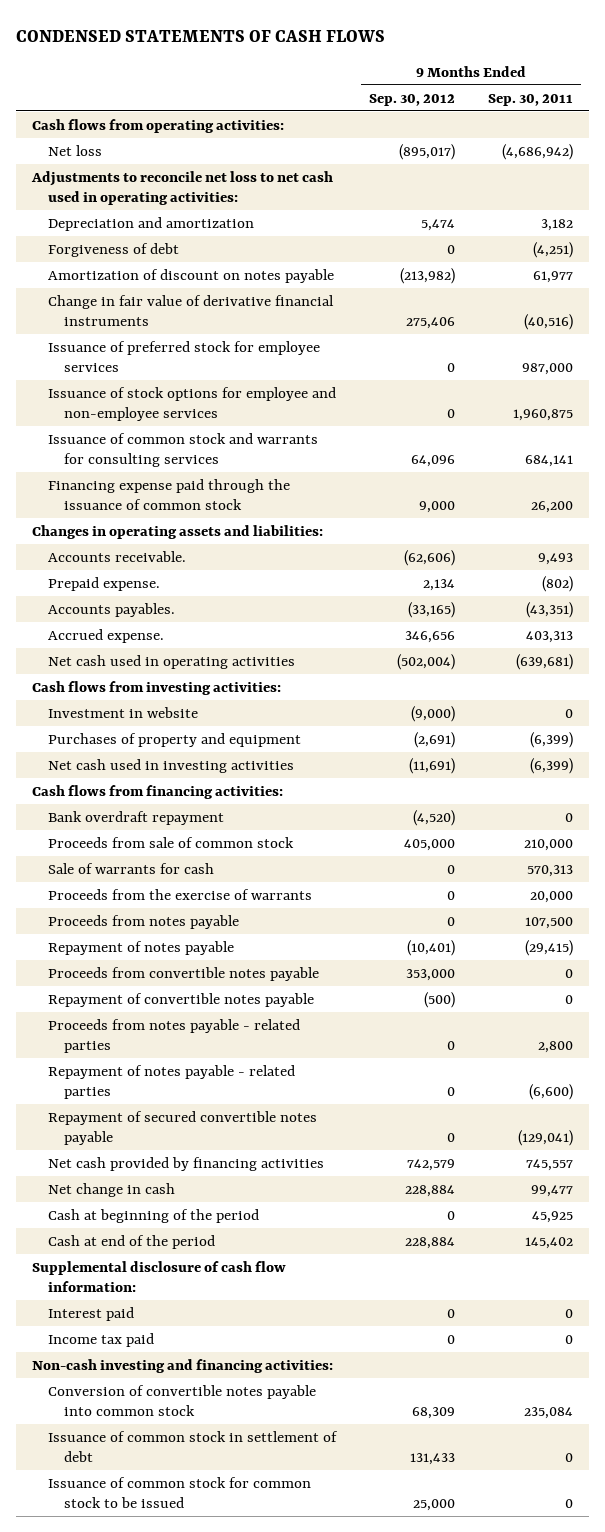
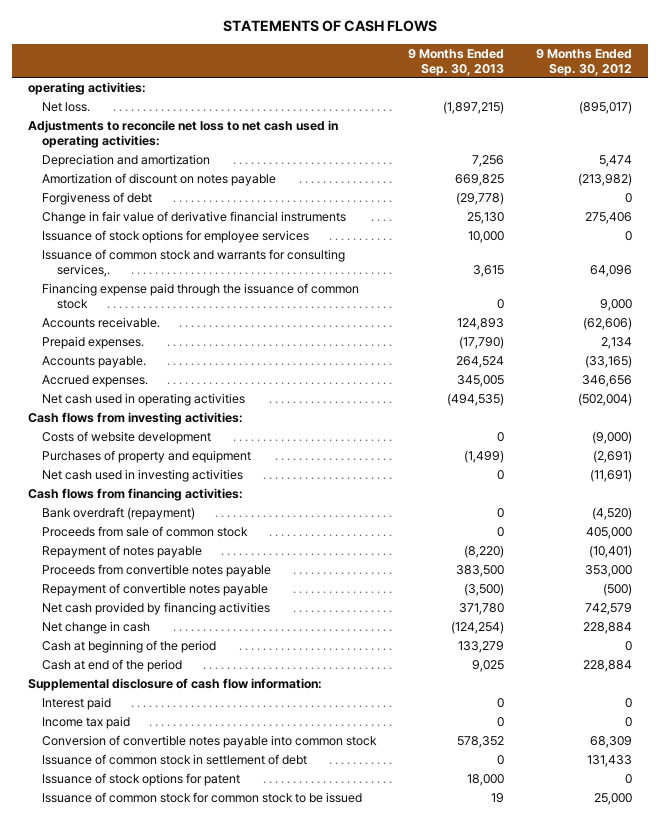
- CONDENSED STATEMENTS OF CASH FLOWS
+ STATEMENTS OF CASH FLOWS
- | 9 Months Ended Sep. 30, 2012 | 9 Months Ended Sep. 30, 2011
+ | 9 Months Ended Sep. 30, 2013 | 9 Months Ended Sep. 30, 2012
- Cash flows from operating activities:
- Net loss | (895,017) | (4,686,942)
+ operating activities:
+ Net loss. | (1,897,215) | (895,017)
moved down: Forgiveness of debt | (29,778) | 0
- Issuance of preferred stock for employee services | 0 | 987,000
- Issuance of stock options for employee and non-employee services | 0 | 1,960,875
- Issuance of common stock and warrants for consulting services | 64,096 | 684,141
+ Issuance of stock options for employee services | 10,000 | 0
+ Issuance of common stock and warrants for consulting services,. | 3,615 | 64,096
- Changes in operating assets and liabilities:
- Prepaid expense. | 2,134 | (802)
- Accounts payables. | (33,165) | (43,351)
- Accrued expense. | 346,656 | 403,313
+ Prepaid expenses. | (17,790) | 2,134
+ Accounts payable. | 264,524 | (33,165)
+ Accrued expenses. | 345,005 | 346,656
- Investment in website | (9,000) | 0
+ Costs of website development | 0 | (9,000)
- Bank overdraft repayment | (4,520) | 0
+ Bank overdraft (repayment) | 0 | (4,520)
- Sale of warrants for cash | 0 | 570,313
- Proceeds from the exercise of warrants | 0 | 20,000
- Proceeds from notes payable | 0 | 107,500
- Proceeds from notes payable - related parties | 0 | 2,800
- Repayment of notes payable - related parties | 0 | (6,600)
- Repayment of secured convertible notes payable | 0 | (129,041)
- Non-cash investing and financing activities:
+ Issuance of stock options for patent | 18,000 | 0

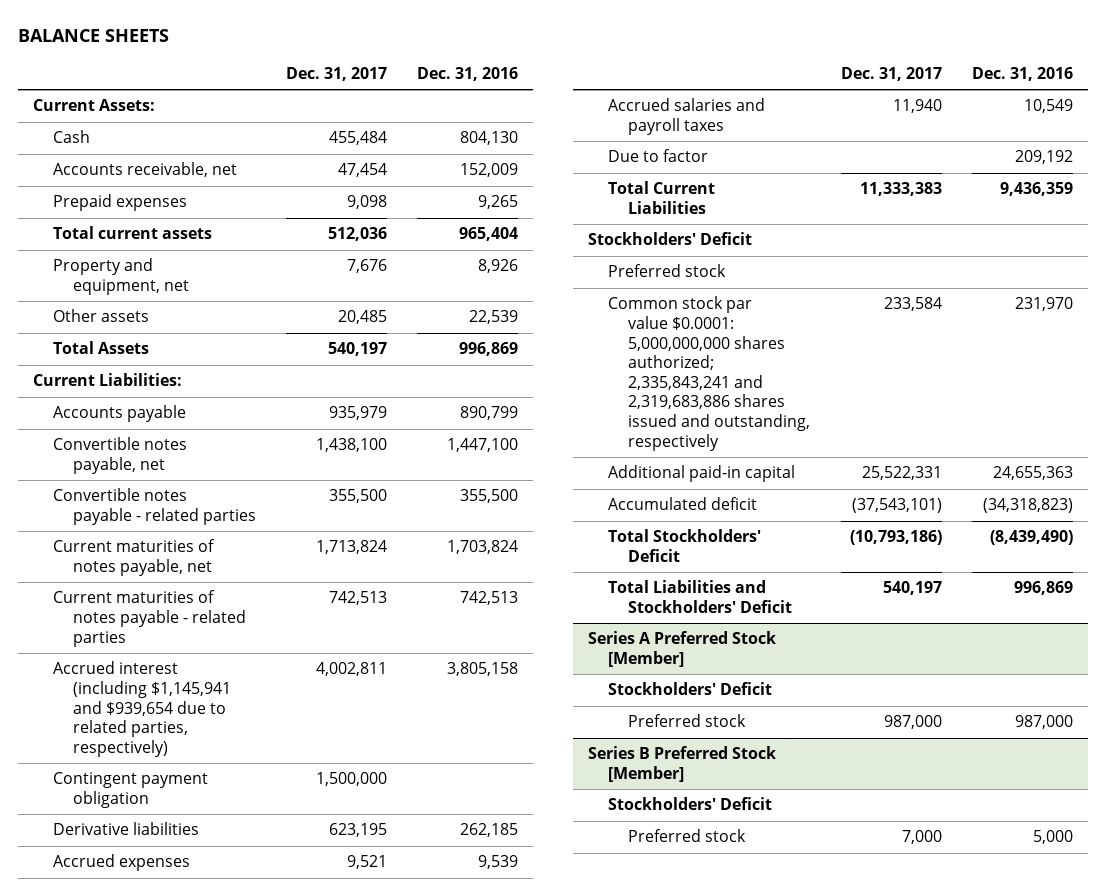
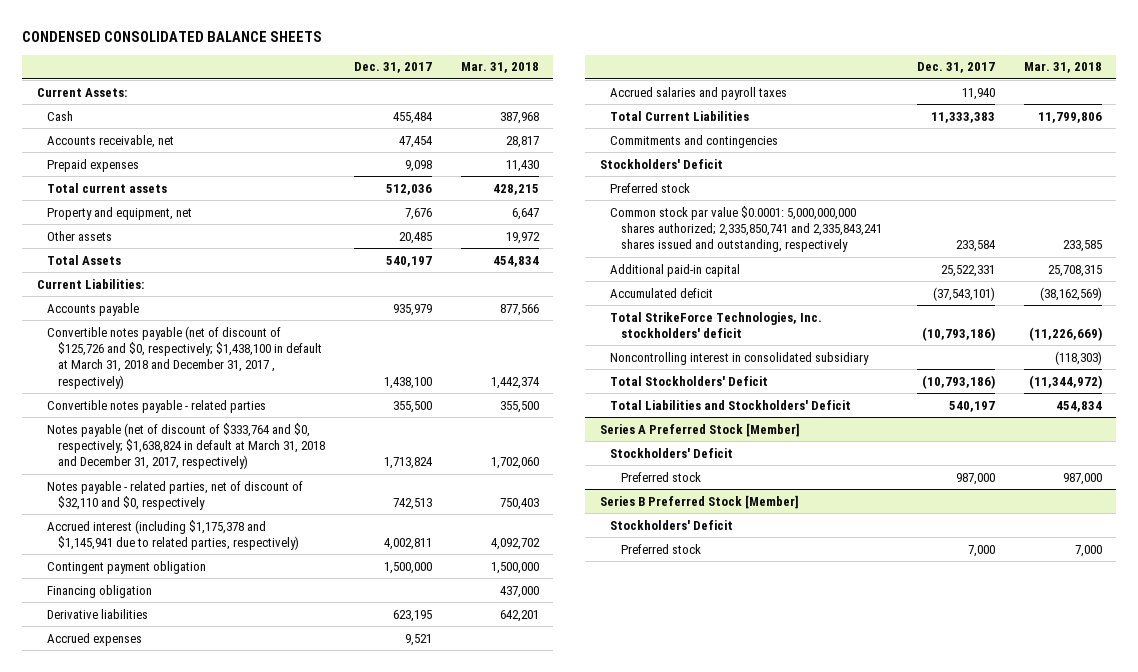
- BALANCE SHEETS
+ CONDENSED CONSOLIDATED BALANCE SHEETS
- | Dec. 31, 2017 | Dec. 31, 2016
+ | Dec. 31, 2017 | Mar. 31, 2018
- Convertible notes payable, net | 1,438,100 | 1,447,100
+ Convertible notes payable (net of discount of $125,726 and $0, respectively; $1,438,100 in default at March 31, 2018 and December 31, 2017 , respectively) | 1,438,100 | 1,442,374
- Current maturities of notes payable, net | 1,713,824 | 1,703,824
- Current maturities of notes payable - related parties | 742,513 | 742,513
- Accrued interest (including $1,145,941 and $939,654 due to related parties, respectively) | 4,002,811 | 3,805,158
+ Notes payable (net of discount of $333,764 and $0, respectively; $1,638,824 in default at March 31, 2018 and December 31, 2017, respectively) | 1,713,824 | 1,702,060
+ Notes payable - related parties, net of discount of $32,110 and $0, respectively | 742,513 | 750,403
+ Accrued interest (including $1,175,378 and $1,145,941 due to related parties, respectively) | 4,002,811 | 4,092,702
+ Financing obligation | | 437,000
- Due to factor | | 209,192
+ Commitments and contingencies
- Common stock par value $0.0001: 5,000,000,000 shares authorized; 2,335,843,241 and 2,319,683,886 shares issued and outstanding, respectively | 233,584 | 231,970
+ Common stock par value $0.0001: 5,000,000,000 shares authorized; 2,335,850,741 and 2,335,843,241 shares issued and outstanding, respectively | 233,584 | 233,585
+ Total StrikeForce Technologies, Inc. stockholders' deficit | (10,793,186) | (11,226,669)
+ Noncontrolling interest in consolidated subsidiary | | (118,303)

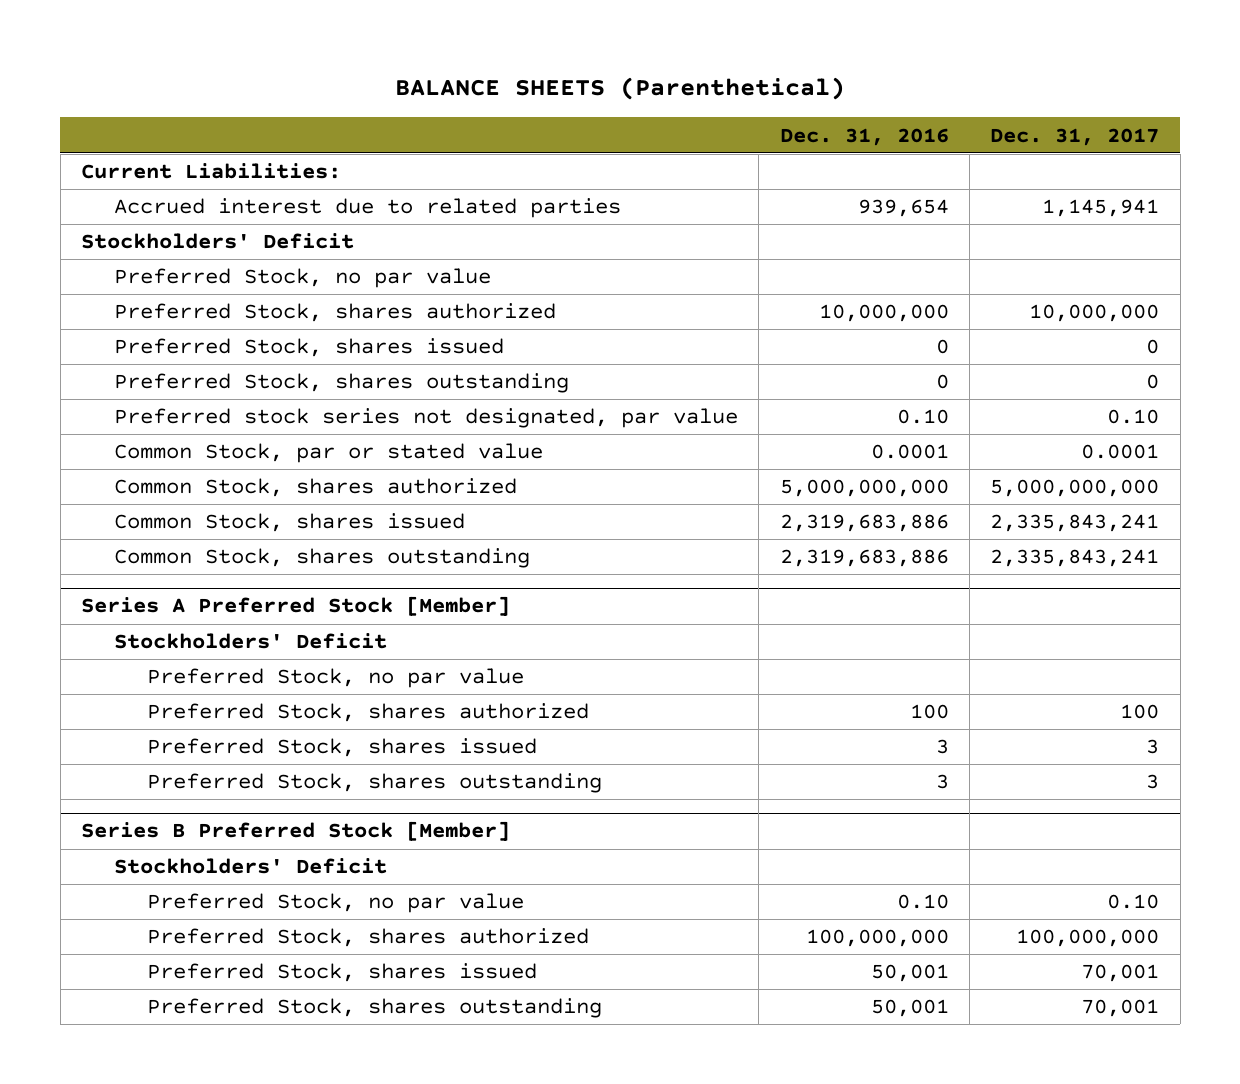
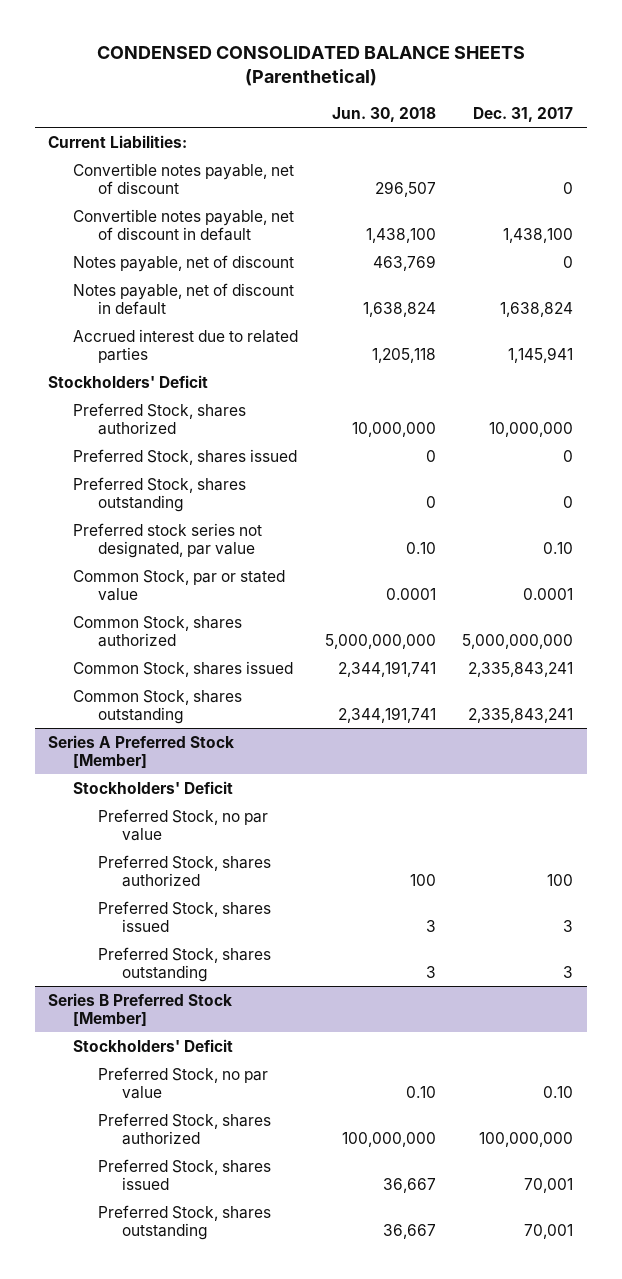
- BALANCE SHEETS (Parenthetical)
+ CONDENSED CONSOLIDATED BALANCE SHEETS (Parenthetical)
- | Dec. 31, 2016 | Dec. 31, 2017
+ | Jun. 30, 2018 | Dec. 31, 2017
+ Convertible notes payable, net of discount | 296,507 | 0
+ Convertible notes payable, net of discount in default | 1,438,100 | 1,438,100
+ Notes payable, net of discount | 463,769 | 0
+ Notes payable, net of discount in default | 1,638,824 | 1,638,824
- Preferred Stock, no par value

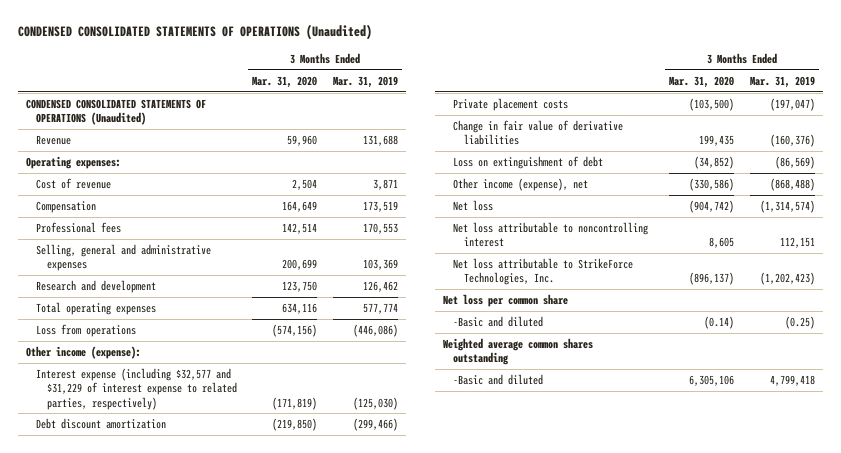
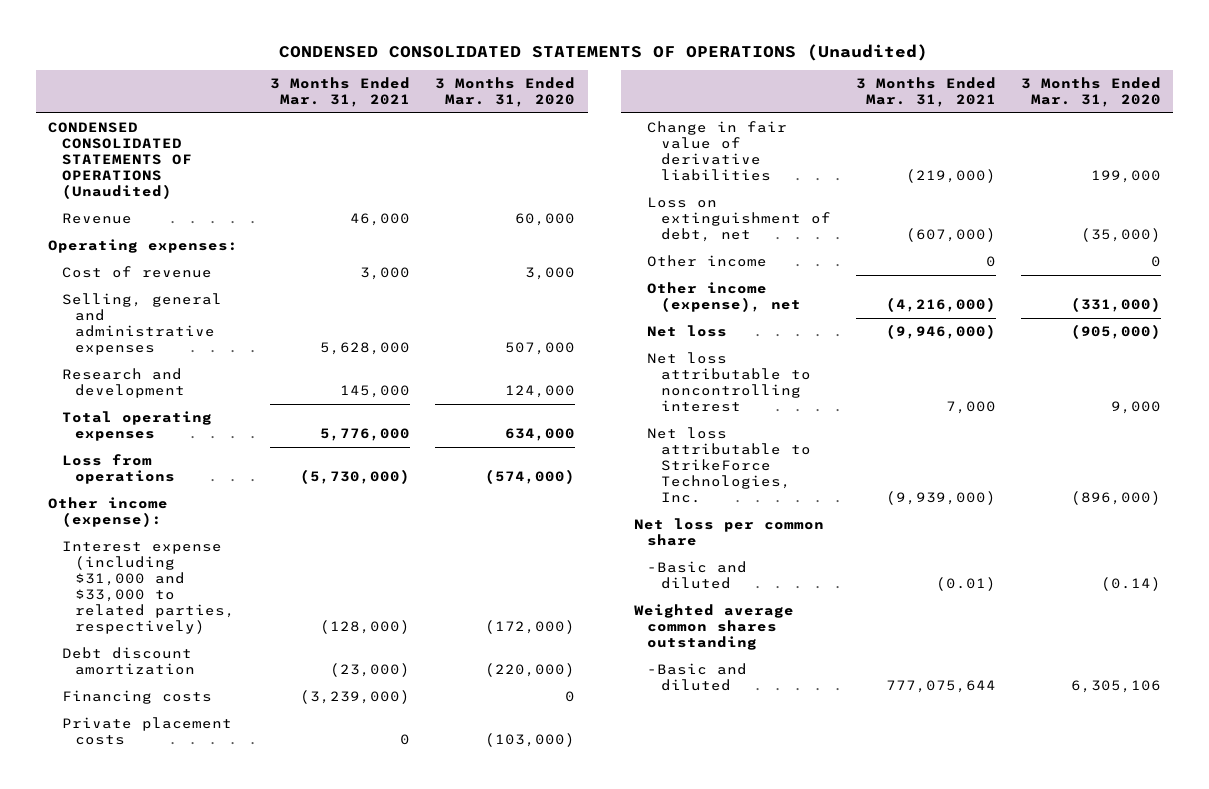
- | 3 Months Ended Mar. 31, 2020 | 3 Months Ended Mar. 31, 2019
+ | 3 Months Ended Mar. 31, 2021 | 3 Months Ended Mar. 31, 2020
- Revenue | 59,960 | 131,688
+ Revenue | 46,000 | 60,000
- Cost of revenue | 2,504 | 3,871
- Compensation | 164,649 | 173,519
- Professional fees | 142,514 | 170,553
- Selling, general and administrative expenses | 200,699 | 103,369
- Research and development | 123,750 | 126,462
- Total operating expenses | 634,116 | 577,774
- Loss from operations | (574,156) | (446,086)
+ Cost of revenue | 3,000 | 3,000
+ Selling, general and administrative expenses | 5,628,000 | 507,000
+ Research and development | 145,000 | 124,000
+ Total operating expenses | 5,776,000 | 634,000
+ Loss from operations | (5,730,000) | (574,000)
- Interest expense (including $32,577 and $31,229 of interest expense to related parties, respectively) | (171,819) | (125,030)
- Debt discount amortization | (219,850) | (299,466)
- Private placement costs | (103,500) | (197,047)
- Change in fair value of derivative liabilities | 199,435 | (160,376)
- Loss on extinguishment of debt | (34,852) | (86,569)
- Other income (expense), net | (330,586) | (868,488)
- Net loss | (904,742) | (1,314,574)
- Net loss attributable to noncontrolling interest | 8,605 | 112,151
- Net loss attributable to StrikeForce Technologies, Inc. | (896,137) | (1,202,423)
+ Interest expense (including $31,000 and $33,000 to related parties, respectively) | (128,000) | (172,000)
+ Debt discount amortization | (23,000) | (220,000)
+ Financing costs | (3,239,000) | 0
+ Private placement costs | 0 | (103,000)
+ Change in fair value of derivative liabilities | (219,000) | 199,000
+ Loss on extinguishment of debt, net | (607,000) | (35,000)
+ Other income | 0 | 0
+ Other income (expense), net | (4,216,000) | (331,000)
+ Net loss | (9,946,000) | (905,000)
+ Net loss attributable to noncontrolling interest | 7,000 | 9,000
+ Net loss attributable to StrikeForce Technologies, Inc. | (9,939,000) | (896,000)

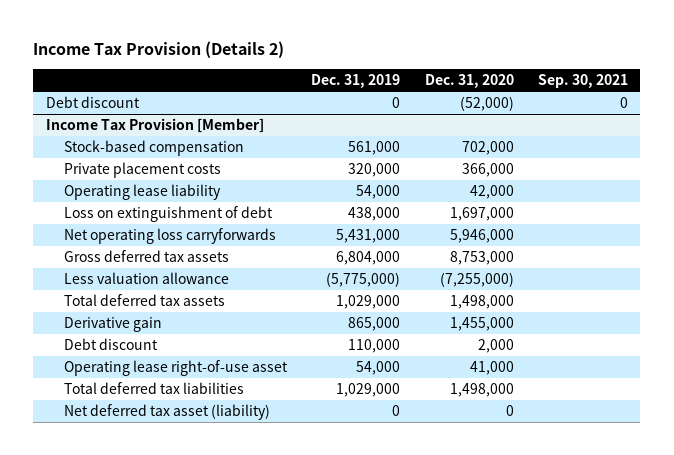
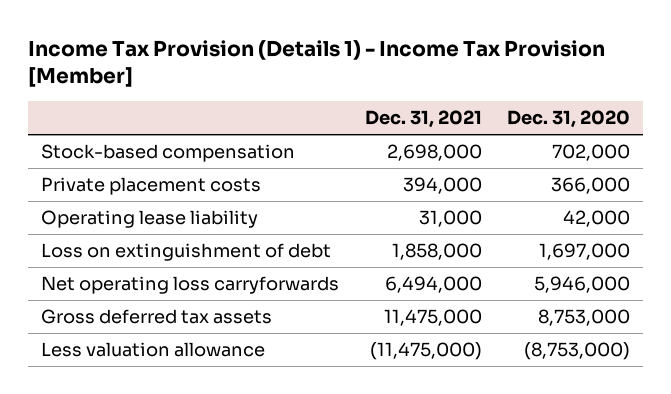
- Income Tax Provision (Details 2)
+ Income Tax Provision (Details 1) - Income Tax Provision [Member]
- | Dec. 31, 2019 | Dec. 31, 2020 | Sep. 30, 2021
+ | Dec. 31, 2021 | Dec. 31, 2020
- Debt discount | 0 | (52,000) | 0
- Income Tax Provision [Member]
- Less valuation allowance | (5,775,000) | (7,255,000) |
- Total deferred tax assets | 1,029,000 | 1,498,000 |
- Derivative gain | 865,000 | 1,455,000 |
- Debt discount | 110,000 | 2,000 |
- Operating lease right-of-use asset | 54,000 | 41,000 |
- Total deferred tax liabilities | 1,029,000 | 1,498,000 |
- Net deferred tax asset (liability) | 0 | 0 |
+ Less valuation allowance | (11,475,000) | (8,753,000)

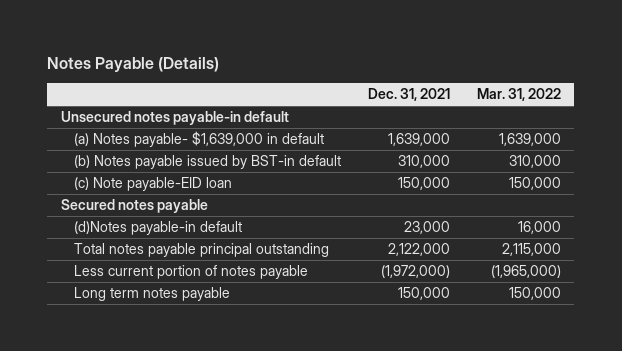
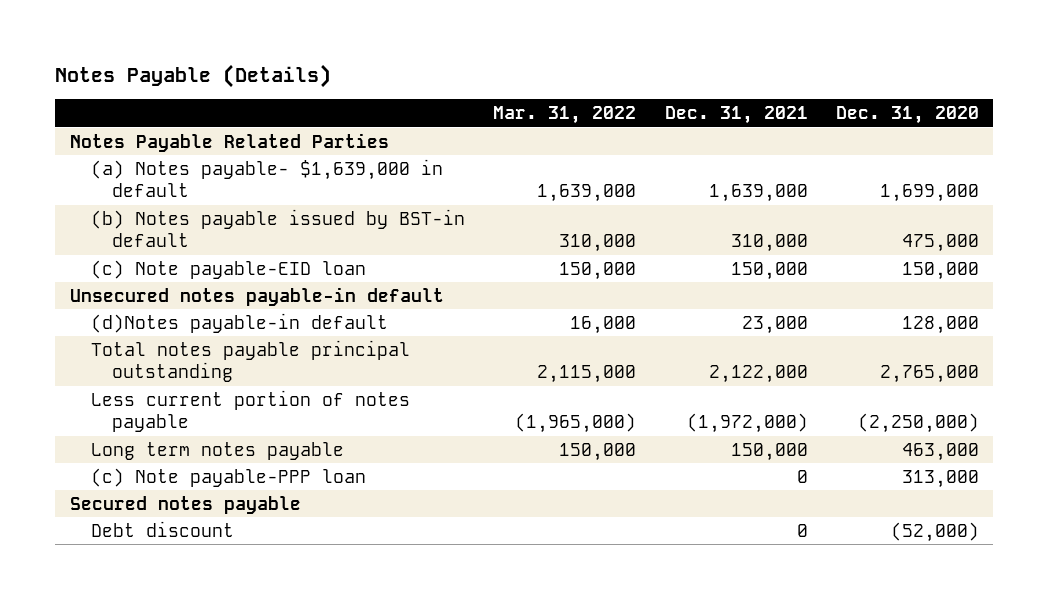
- | Dec. 31, 2021 | Mar. 31, 2022
+ | Mar. 31, 2022 | Dec. 31, 2021 | Dec. 31, 2020
+ Notes Payable Related Parties
moved down: Unsecured notes payable-in default
+ (c) Note payable-PPP loan | | 0 | 313,000
moved down: Secured notes payable
+ Debt discount | | 0 | (52,000)

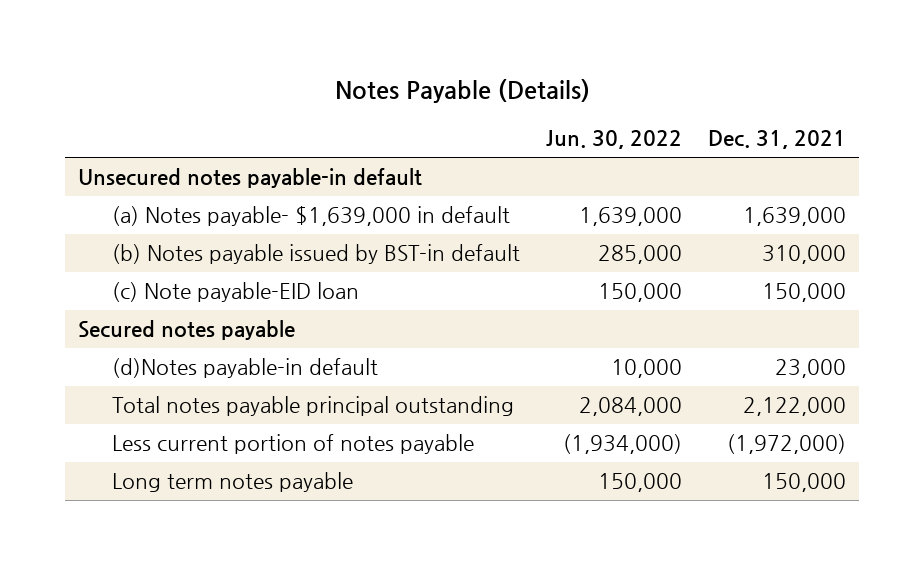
- | Mar. 31, 2022 | Dec. 31, 2021 | Dec. 31, 2020
+ | Jun. 30, 2022 | Dec. 31, 2021
- Notes Payable Related Parties
moved up: Unsecured notes payable-in default
moved up: Secured notes payable
- (c) Note payable-PPP loan | | 0 | 313,000
- Debt discount | | 0 | (52,000)

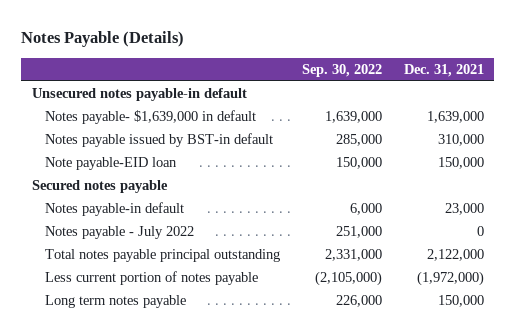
- | Jun. 30, 2022 | Dec. 31, 2021
+ | Sep. 30, 2022 | Dec. 31, 2021
- (a) Notes payable- $1,639,000 in default | 1,639,000 | 1,639,000
- (b) Notes payable issued by BST-in default | 285,000 | 310,000
- (c) Note payable-EID loan | 150,000 | 150,000
+ Notes payable- $1,639,000 in default | 1,639,000 | 1,639,000
+ Notes payable issued by BST-in default | 285,000 | 310,000
+ Note payable-EID loan | 150,000 | 150,000
- (d)Notes payable-in default | 10,000 | 23,000
+ Notes payable-in default | 6,000 | 23,000
+ Notes payable - July 2022 | 251,000 | 0

